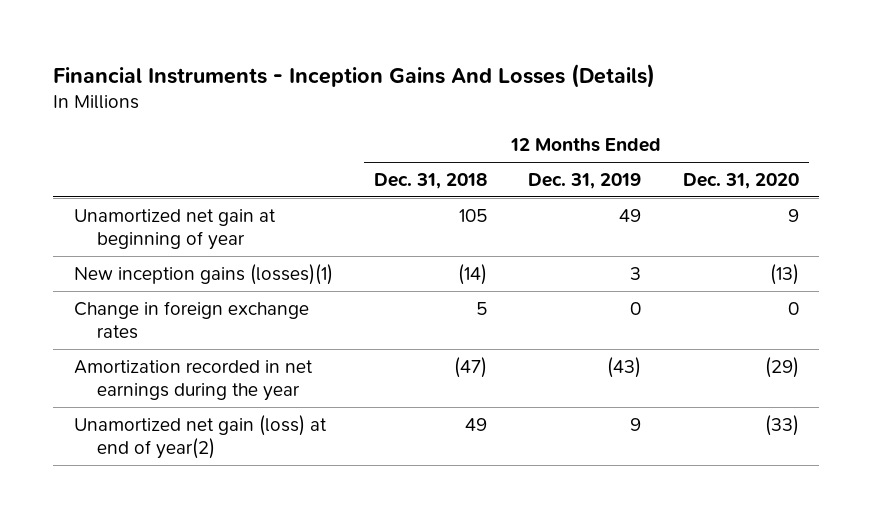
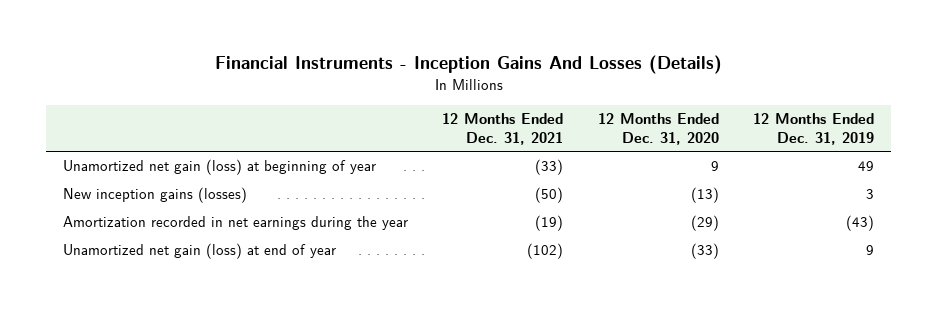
- | 12 Months Ended Dec. 31, 2018 | 12 Months Ended Dec. 31, 2019 | 12 Months Ended Dec. 31, 2020
+ | 12 Months Ended Dec. 31, 2021 | 12 Months Ended Dec. 31, 2020 | 12 Months Ended Dec. 31, 2019
- Unamortized net gain at beginning of year | 105 | 49 | 9
- New inception gains (losses)(1) | (14) | 3 | (13)
- Change in foreign exchange rates | 5 | 0 | 0
+ Unamortized net gain (loss) at beginning of year | (33) | 9 | 49
+ New inception gains (losses) | (50) | (13) | 3
- Unamortized net gain (loss) at end of year(2) | 49 | 9 | (33)
+ Unamortized net gain (loss) at end of year | (102) | (33) | 9

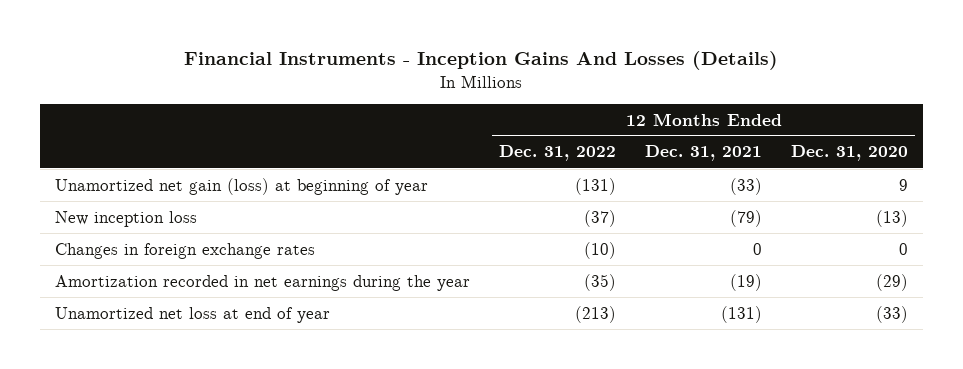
- | 12 Months Ended Dec. 31, 2021 | 12 Months Ended Dec. 31, 2020 | 12 Months Ended Dec. 31, 2019
+ | 12 Months Ended Dec. 31, 2022 | 12 Months Ended Dec. 31, 2021 | 12 Months Ended Dec. 31, 2020
- New inception gains (losses) | (50) | (13) | 3
+ New inception loss | (37) | (79) | (13)
+ Changes in foreign exchange rates | (10) | 0 | 0
- Unamortized net gain (loss) at end of year | (102) | (33) | 9
+ Unamortized net loss at end of year | (213) | (131) | (33)

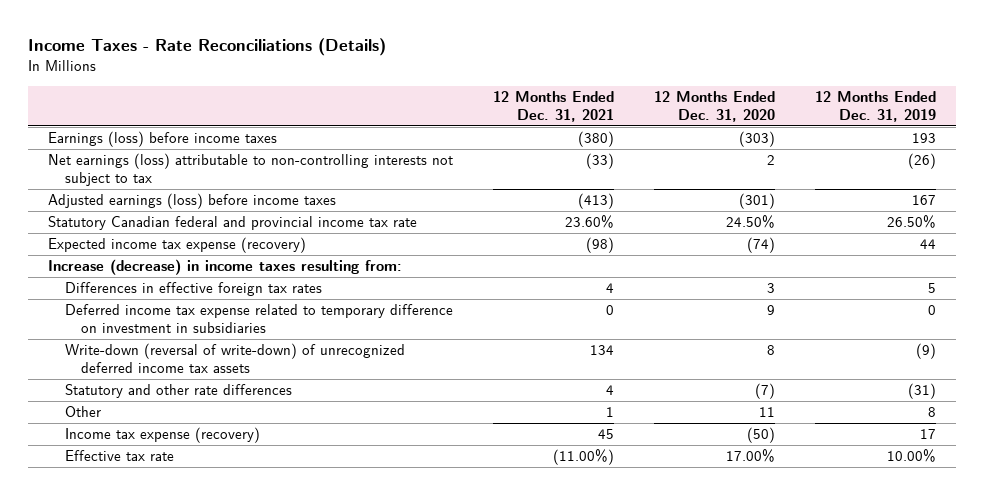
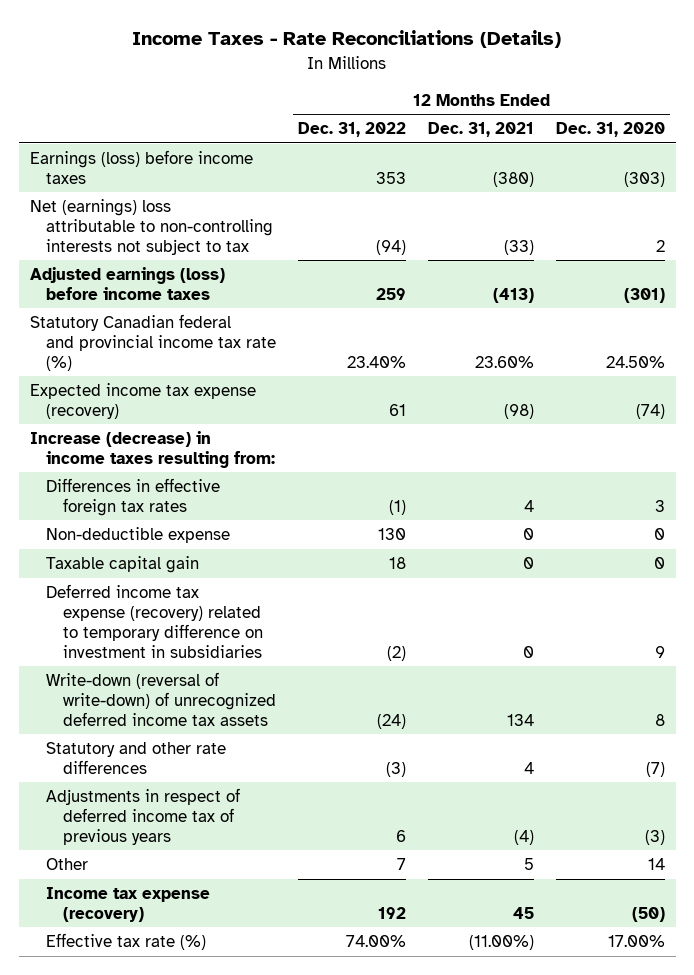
- | 12 Months Ended Dec. 31, 2021 | 12 Months Ended Dec. 31, 2020 | 12 Months Ended Dec. 31, 2019
+ | 12 Months Ended Dec. 31, 2022 | 12 Months Ended Dec. 31, 2021 | 12 Months Ended Dec. 31, 2020
- Net earnings (loss) attributable to non-controlling interests not subject to tax | (33) | 2 | (26)
+ Net (earnings) loss attributable to non-controlling interests not subject to tax | (94) | (33) | 2
- Statutory Canadian federal and provincial income tax rate | 23.60% | 24.50% | 26.50%
+ Statutory Canadian federal and provincial income tax rate (%) | 23.40% | 23.60% | 24.50%
- Deferred income tax expense related to temporary difference on investment in subsidiaries | 0 | 9 | 0
+ Non-deductible expense | 130 | 0 | 0
+ Taxable capital gain | 18 | 0 | 0
+ Deferred income tax expense (recovery) related to temporary difference on investment in subsidiaries | (2) | 0 | 9
- Other | 1 | 11 | 8
+ Adjustments in respect of deferred income tax of previous years | 6 | (4) | (3)
+ Other | 7 | 5 | 14
- Effective tax rate | (11.00%) | 17.00% | 10.00%
+ Effective tax rate (%) | 74.00% | (11.00%) | 17.00%

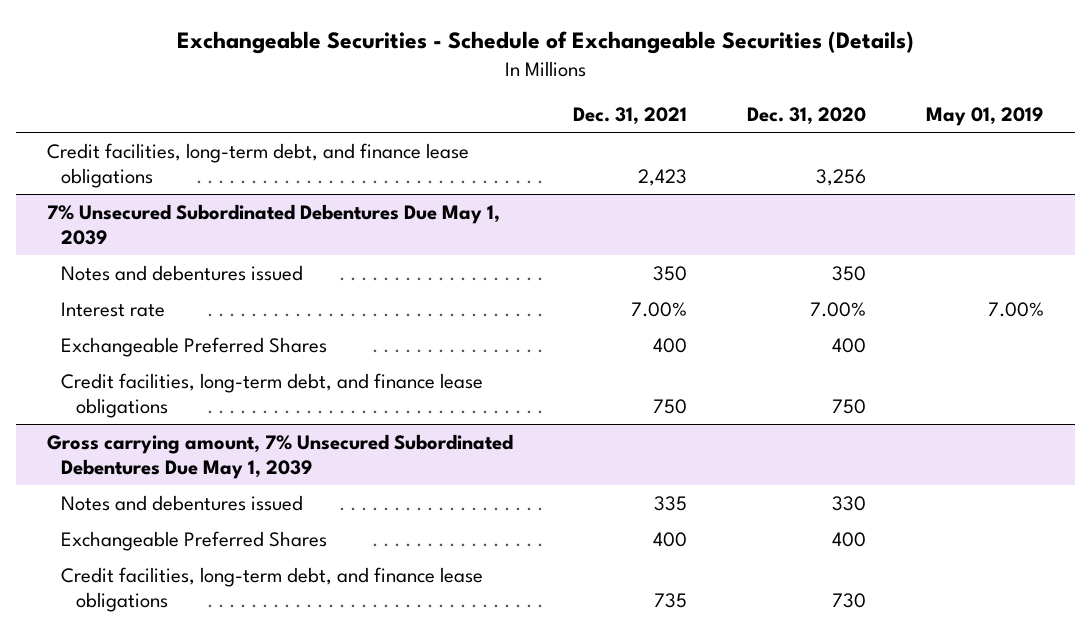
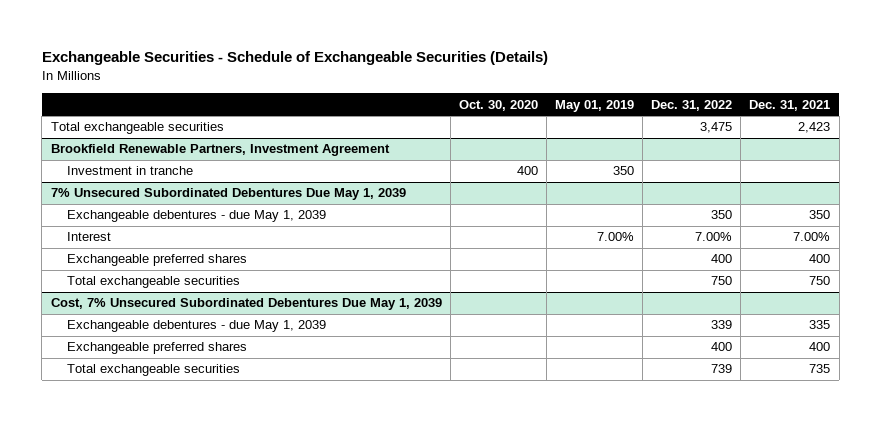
- | Dec. 31, 2021 | Dec. 31, 2020 | May 01, 2019
+ | Oct. 30, 2020 | May 01, 2019 | Dec. 31, 2022 | Dec. 31, 2021
- Credit facilities, long-term debt, and finance lease obligations | 2,423 | 3,256 |
+ Total exchangeable securities | | | 3,475 | 2,423
+ Brookfield Renewable Partners, Investment Agreement
+ Investment in tranche | 400 | 350 | |
@ 7% Unsecured Subordinated Debentures Due May 1, 2039
- Notes and debentures issued | 350 | 350 |
- Interest rate | 7.00% | 7.00% | 7.00%
- Exchangeable Preferred Shares | 400 | 400 |
- Credit facilities, long-term debt, and finance lease obligations | 750 | 750 |
- Gross carrying amount, 7% Unsecured Subordinated Debentures Due May 1, 2039
- Notes and debentures issued | 335 | 330 |
- Exchangeable Preferred Shares | 400 | 400 |
- Credit facilities, long-term debt, and finance lease obligations | 735 | 730 |
@ 7% Unsecured Subordinated Debentures Due May 1, 2039
+ Exchangeable debentures - due May 1, 2039 | | | 350 | 350
+ Interest | | 7.00% | 7.00% | 7.00%
+ Exchangeable preferred shares | | | 400 | 400
+ Total exchangeable securities | | | 750 | 750
+ Cost, 7% Unsecured Subordinated Debentures Due May 1, 2039
+ Exchangeable debentures - due May 1, 2039 | | | 339 | 335
+ Exchangeable preferred shares | | | 400 | 400
+ Total exchangeable securities | | | 739 | 735

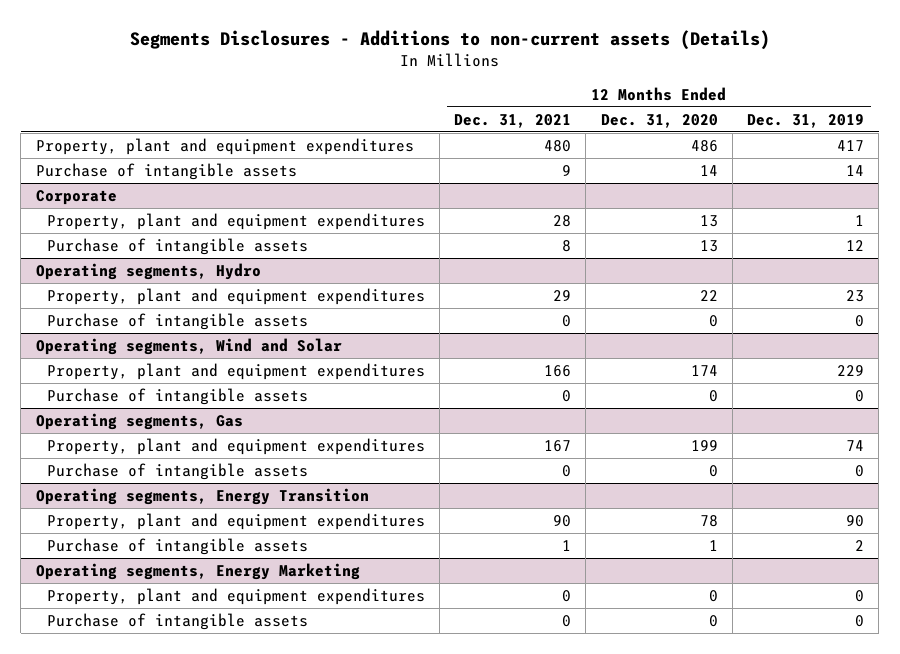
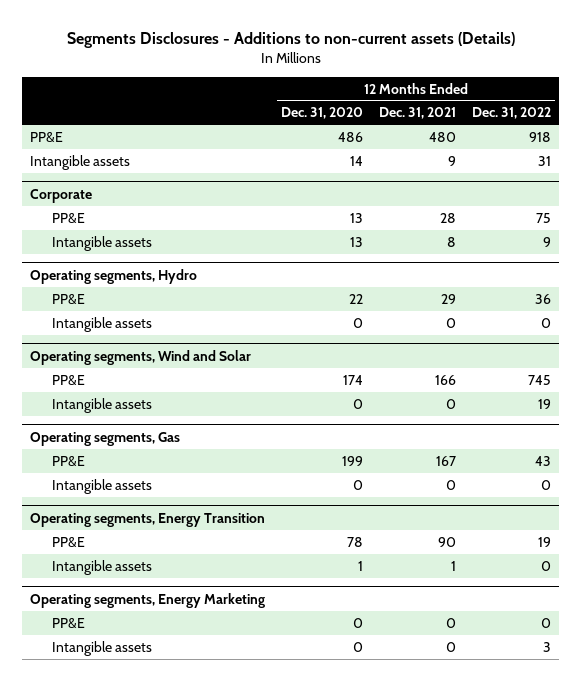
- | 12 Months Ended Dec. 31, 2021 | 12 Months Ended Dec. 31, 2020 | 12 Months Ended Dec. 31, 2019
+ | 12 Months Ended Dec. 31, 2020 | 12 Months Ended Dec. 31, 2021 | 12 Months Ended Dec. 31, 2022
- Property, plant and equipment expenditures | 480 | 486 | 417
- Purchase of intangible assets | 9 | 14 | 14
+ PP&E | 486 | 480 | 918
+ Intangible assets | 14 | 9 | 31
@ Corporate
- Property, plant and equipment expenditures | 28 | 13 | 1
- Purchase of intangible assets | 8 | 13 | 12
+ PP&E | 13 | 28 | 75
+ Intangible assets | 13 | 8 | 9
@ Operating segments, Hydro
- Property, plant and equipment expenditures | 29 | 22 | 23
- Purchase of intangible assets | 0 | 0 | 0
+ PP&E | 22 | 29 | 36
+ Intangible assets | 0 | 0 | 0
@ Operating segments, Wind and Solar
- Property, plant and equipment expenditures | 166 | 174 | 229
- Purchase of intangible assets | 0 | 0 | 0
+ PP&E | 174 | 166 | 745
+ Intangible assets | 0 | 0 | 19
@ Operating segments, Gas
- Property, plant and equipment expenditures | 167 | 199 | 74
- Purchase of intangible assets | 0 | 0 | 0
+ PP&E | 199 | 167 | 43
+ Intangible assets | 0 | 0 | 0
@ Operating segments, Energy Transition
- Property, plant and equipment expenditures | 90 | 78 | 90
- Purchase of intangible assets | 1 | 1 | 2
+ PP&E | 78 | 90 | 19
+ Intangible assets | 1 | 1 | 0
@ Operating segments, Energy Marketing
- Property, plant and equipment expenditures | 0 | 0 | 0
- Purchase of intangible assets | 0 | 0 | 0
+ PP&E | 0 | 0 | 0
+ Intangible assets | 0 | 0 | 3

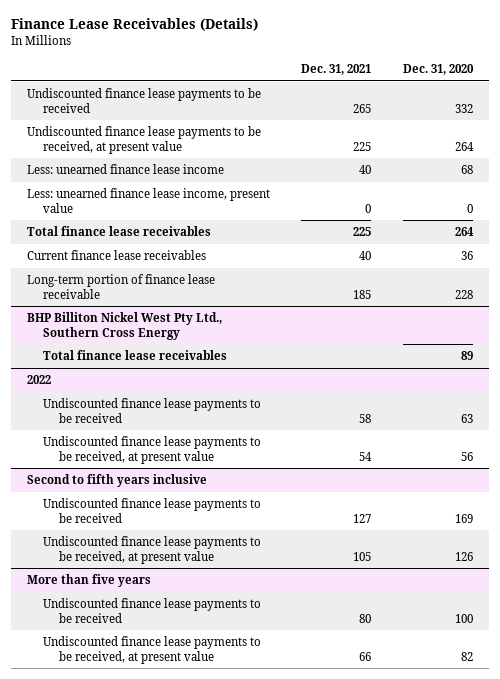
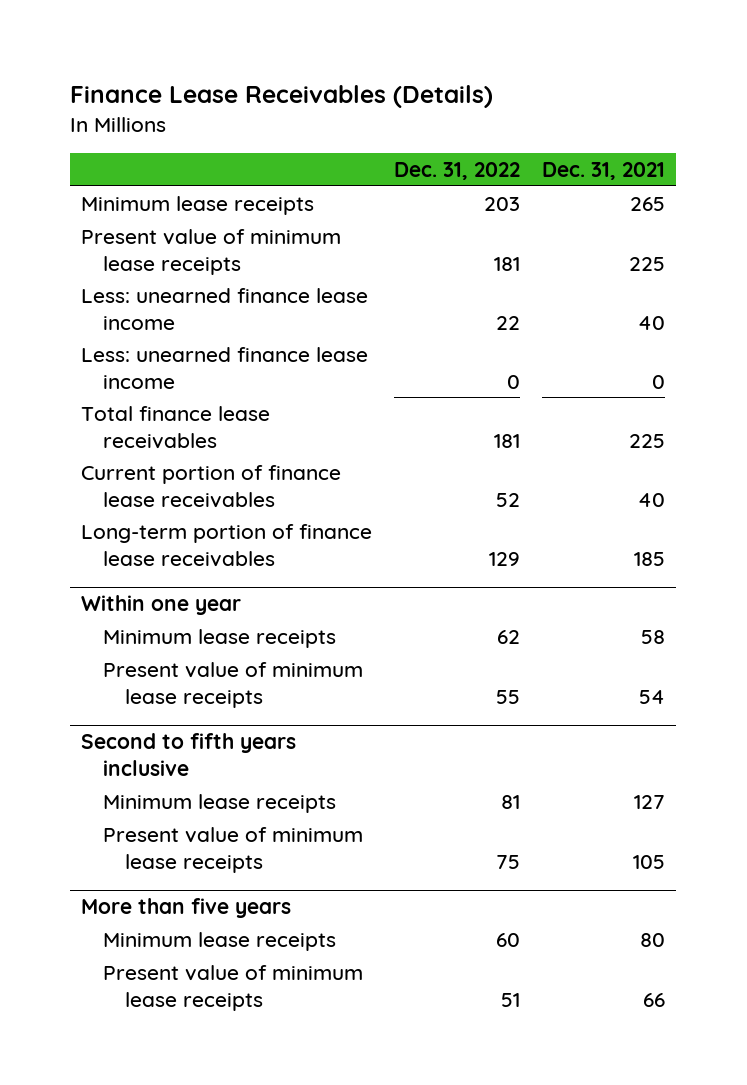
- | Dec. 31, 2021 | Dec. 31, 2020
+ | Dec. 31, 2022 | Dec. 31, 2021
- Undiscounted finance lease payments to be received | 265 | 332
- Undiscounted finance lease payments to be received, at present value | 225 | 264
+ Minimum lease receipts | 203 | 265
+ Present value of minimum lease receipts | 181 | 225
- Less: unearned finance lease income, present value | 0 | 0
+ Less: unearned finance lease income | 0 | 0
- Current finance lease receivables | 40 | 36
- Long-term portion of finance lease receivable | 185 | 228
- BHP Billiton Nickel West Pty Ltd., Southern Cross Energy
- Total finance lease receivables | | 89
- 2022
- Undiscounted finance lease payments to be received | 58 | 63
- Undiscounted finance lease payments to be received, at present value | 54 | 56
+ Current portion of finance lease receivables | 52 | 40
+ Long-term portion of finance lease receivables | 129 | 185
+ Within one year
+ Minimum lease receipts | 62 | 58
+ Present value of minimum lease receipts | 55 | 54
@ Second to fifth years inclusive
- Undiscounted finance lease payments to be received | 127 | 169
- Undiscounted finance lease payments to be received, at present value | 105 | 126
+ Minimum lease receipts | 81 | 127
+ Present value of minimum lease receipts | 75 | 105
@ More than five years
- Undiscounted finance lease payments to be received | 80 | 100
- Undiscounted finance lease payments to be received, at present value | 66 | 82
+ Minimum lease receipts | 60 | 80
+ Present value of minimum lease receipts | 51 | 66

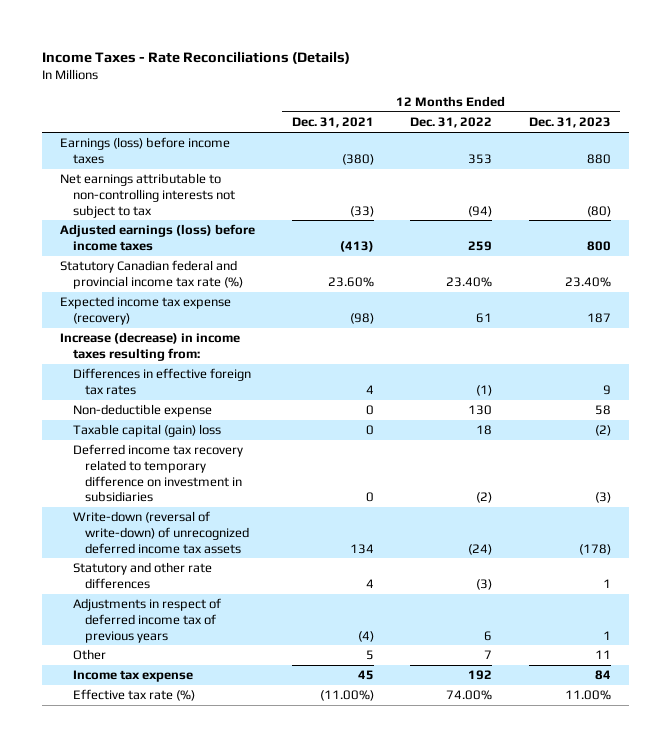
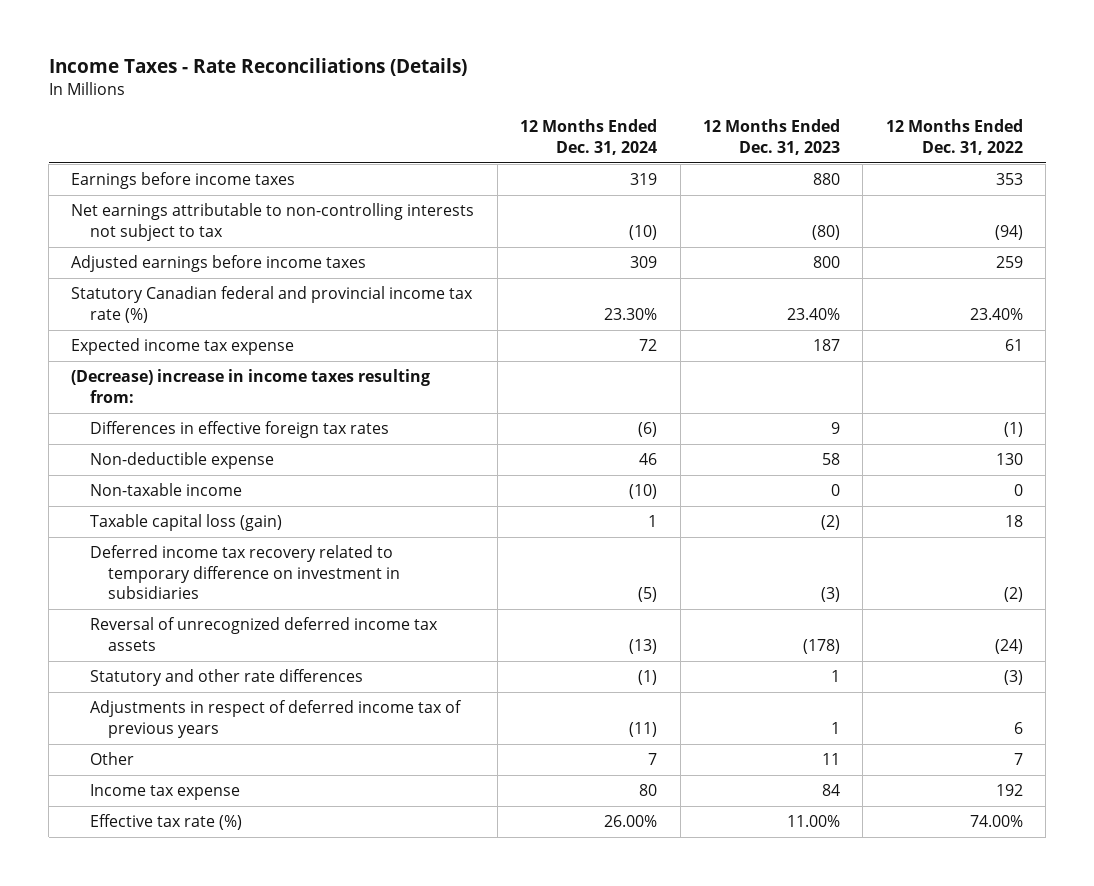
- | 12 Months Ended Dec. 31, 2021 | 12 Months Ended Dec. 31, 2022 | 12 Months Ended Dec. 31, 2023
+ | 12 Months Ended Dec. 31, 2024 | 12 Months Ended Dec. 31, 2023 | 12 Months Ended Dec. 31, 2022
- Earnings (loss) before income taxes | (380) | 353 | 880
+ Earnings before income taxes | 319 | 880 | 353
- Adjusted earnings (loss) before income taxes | (413) | 259 | 800
+ Adjusted earnings before income taxes | 309 | 800 | 259
- Expected income tax expense (recovery) | (98) | 61 | 187
- Increase (decrease) in income taxes resulting from:
+ Expected income tax expense | 72 | 187 | 61
+ (Decrease) increase in income taxes resulting from:
- Taxable capital (gain) loss | 0 | 18 | (2)
+ Non-taxable income | (10) | 0 | 0
+ Taxable capital loss (gain) | 1 | (2) | 18
- Write-down (reversal of write-down) of unrecognized deferred income tax assets | 134 | (24) | (178)
+ Reversal of unrecognized deferred income tax assets | (13) | (178) | (24)

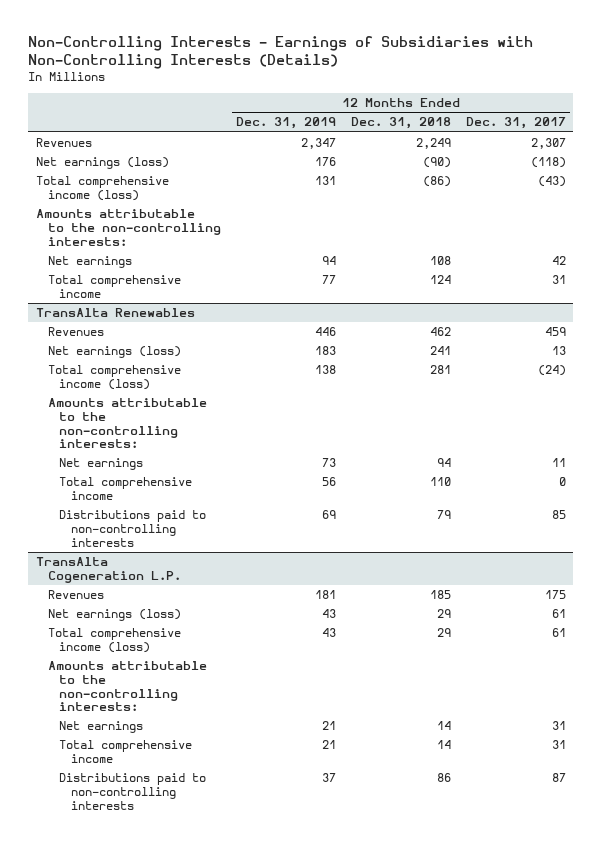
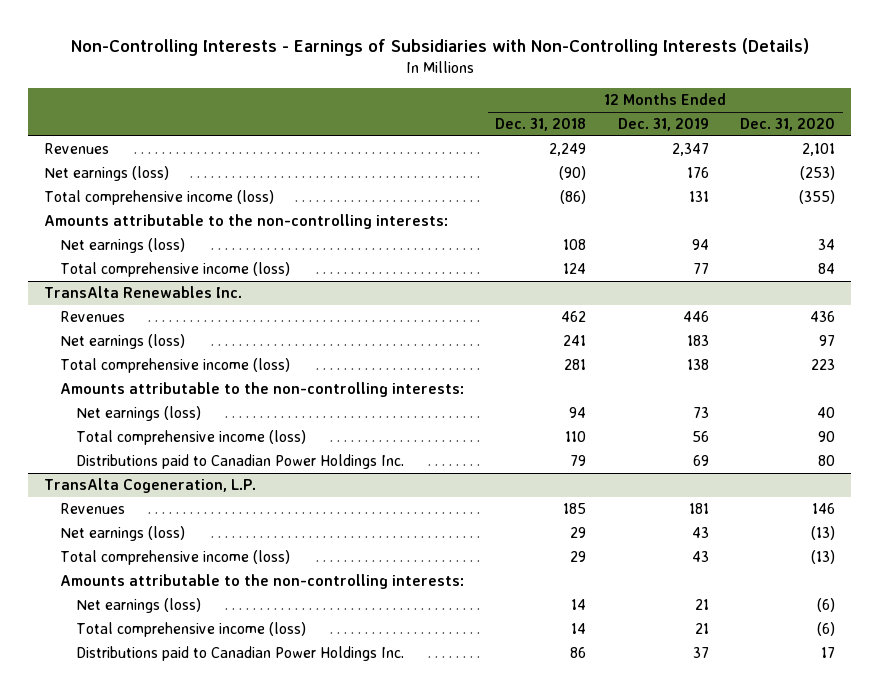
- | 12 Months Ended Dec. 31, 2019 | 12 Months Ended Dec. 31, 2018 | 12 Months Ended Dec. 31, 2017
+ | 12 Months Ended Dec. 31, 2018 | 12 Months Ended Dec. 31, 2019 | 12 Months Ended Dec. 31, 2020
- Net earnings | 94 | 108 | 42
- Total comprehensive income | 77 | 124 | 31
- TransAlta Renewables
+ Net earnings (loss) | 108 | 94 | 34
+ Total comprehensive income (loss) | 124 | 77 | 84
+ TransAlta Renewables Inc.
- Net earnings | 73 | 94 | 11
- Total comprehensive income | 56 | 110 | 0
- Distributions paid to non-controlling interests | 69 | 79 | 85
- TransAlta Cogeneration L.P.
+ Net earnings (loss) | 94 | 73 | 40
+ Total comprehensive income (loss) | 110 | 56 | 90
+ Distributions paid to Canadian Power Holdings Inc. | 79 | 69 | 80
+ TransAlta Cogeneration, L.P.
- Net earnings | 21 | 14 | 31
- Total comprehensive income | 21 | 14 | 31
- Distributions paid to non-controlling interests | 37 | 86 | 87
+ Net earnings (loss) | 14 | 21 | (6)
+ Total comprehensive income (loss) | 14 | 21 | (6)
+ Distributions paid to Canadian Power Holdings Inc. | 86 | 37 | 17

